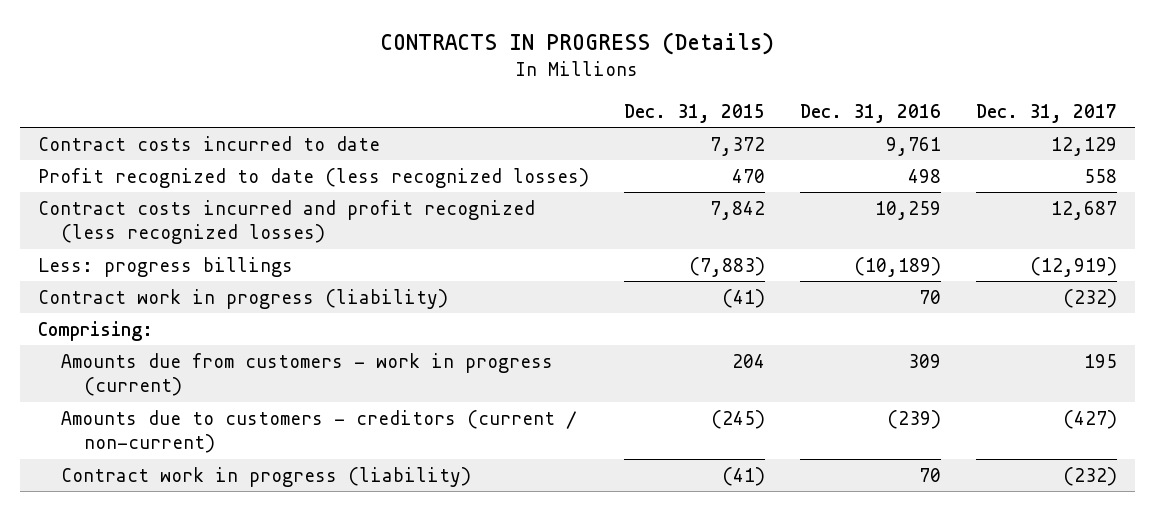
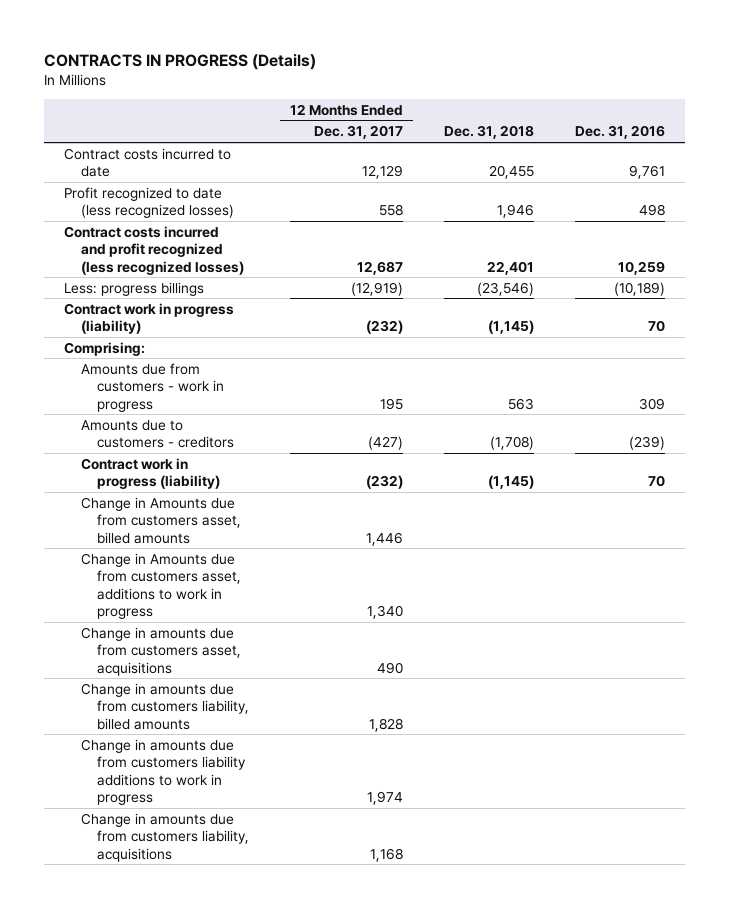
- | Dec. 31, 2015 | Dec. 31, 2016 | Dec. 31, 2017
+ | 12 Months Ended Dec. 31, 2017 | Dec. 31, 2018 | Dec. 31, 2016
- Amounts due from customers - work in progress (current) | 204 | 309 | 195
- Amounts due to customers - creditors (current / non-current) | (245) | (239) | (427)
+ Amounts due from customers - work in progress | 195 | 563 | 309
+ Amounts due to customers - creditors | (427) | (1,708) | (239)
+ Change in Amounts due from customers asset, billed amounts | 1,446 | |
+ Change in Amounts due from customers asset, additions to work in progress | 1,340 | |
+ Change in amounts due from customers asset, acquisitions | 490 | |
+ Change in amounts due from customers liability, billed amounts | 1,828 | |
+ Change in amounts due from customers liability additions to work in progress | 1,974 | |
+ Change in amounts due from customers liability, acquisitions | 1,168 | |

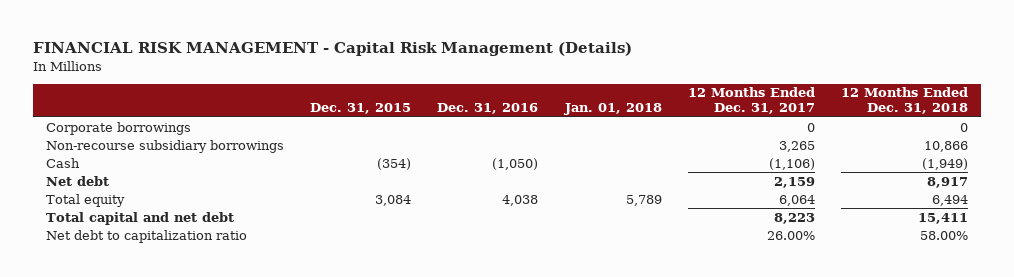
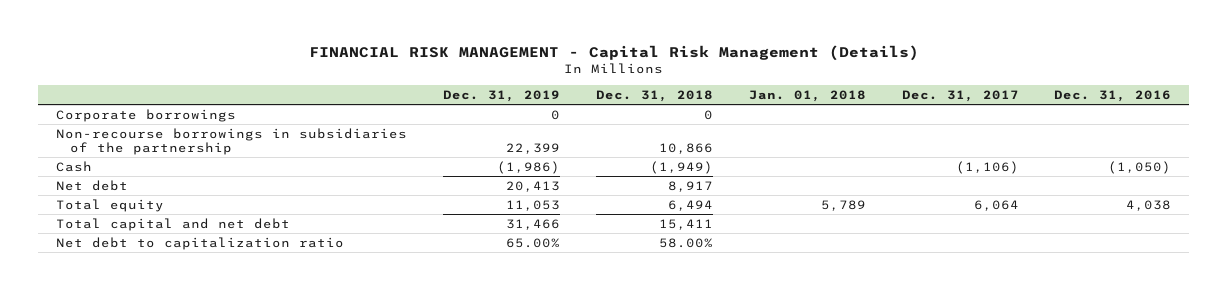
- | Dec. 31, 2015 | Dec. 31, 2016 | Jan. 01, 2018 | 12 Months Ended Dec. 31, 2017 | 12 Months Ended Dec. 31, 2018
+ | Dec. 31, 2019 | Dec. 31, 2018 | Jan. 01, 2018 | Dec. 31, 2017 | Dec. 31, 2016
- Non-recourse subsidiary borrowings | | | | 3,265 | 10,866
+ Non-recourse borrowings in subsidiaries of the partnership | 22,399 | 10,866 | | |

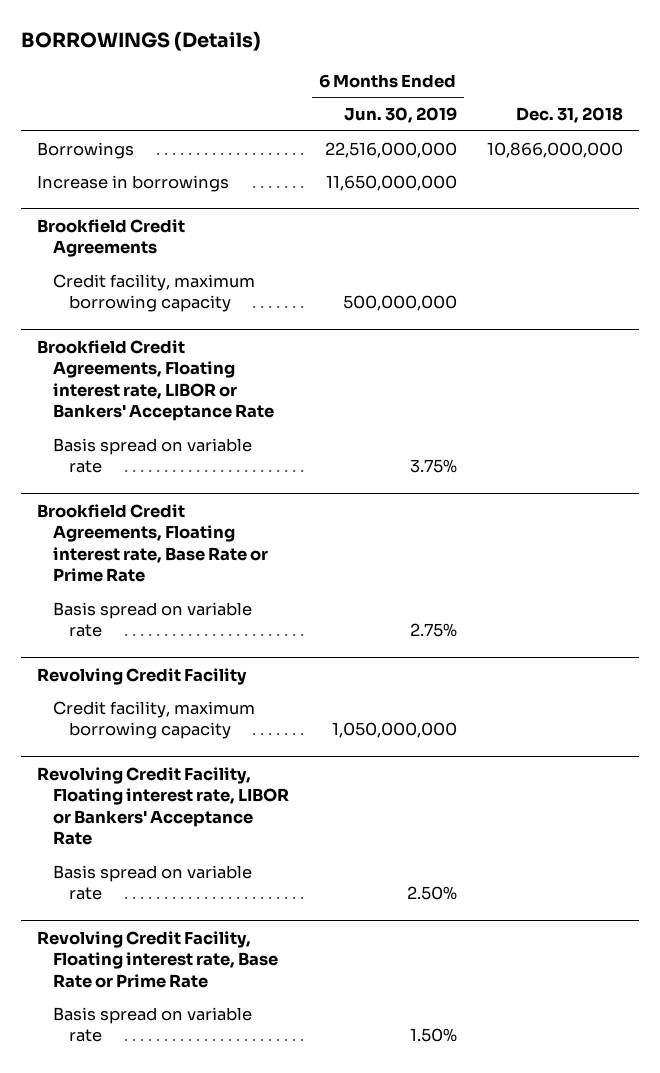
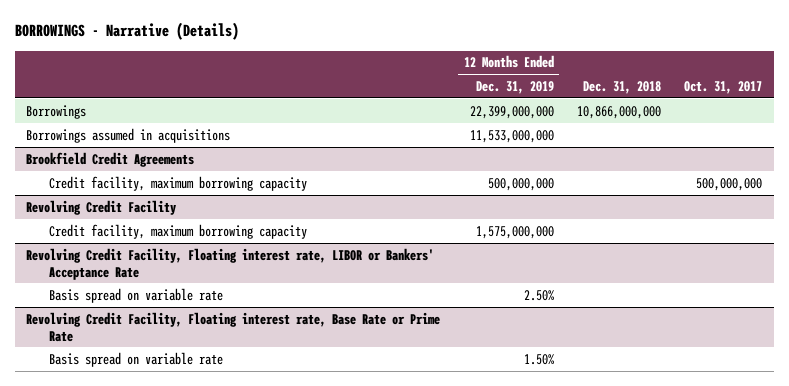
- BORROWINGS (Details)
+ BORROWINGS - Narrative (Details)
- | 6 Months Ended Jun. 30, 2019 | Dec. 31, 2018
+ | 12 Months Ended Dec. 31, 2019 | Dec. 31, 2018 | Oct. 31, 2017
- Increase in borrowings | 11,650,000,000 |
+ Borrowings assumed in acquisitions | 11,533,000,000 | |
- Brookfield Credit Agreements, Floating interest rate, LIBOR or Bankers' Acceptance Rate
- Basis spread on variable rate | 3.75% |
- Brookfield Credit Agreements, Floating interest rate, Base Rate or Prime Rate
- Basis spread on variable rate | 2.75% |

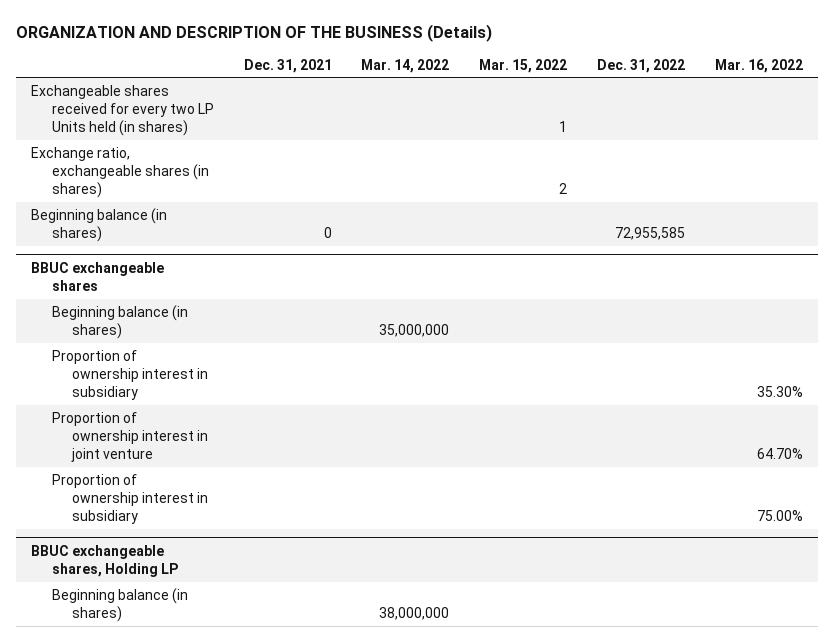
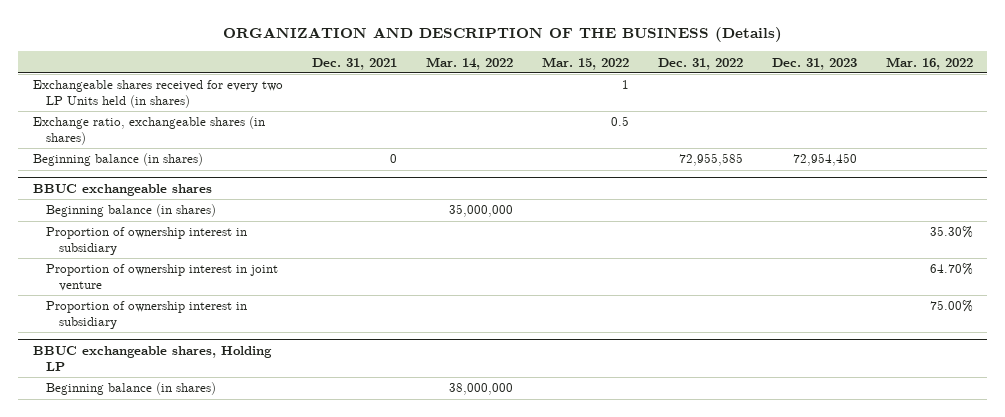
- | Dec. 31, 2021 | Mar. 14, 2022 | Mar. 15, 2022 | Dec. 31, 2022 | Mar. 16, 2022
+ | Dec. 31, 2021 | Mar. 14, 2022 | Mar. 15, 2022 | Dec. 31, 2022 | Dec. 31, 2023 | Mar. 16, 2022
- Exchange ratio, exchangeable shares (in shares) | | | 2 | |
+ Exchange ratio, exchangeable shares (in shares) | | | 0.5 | | |

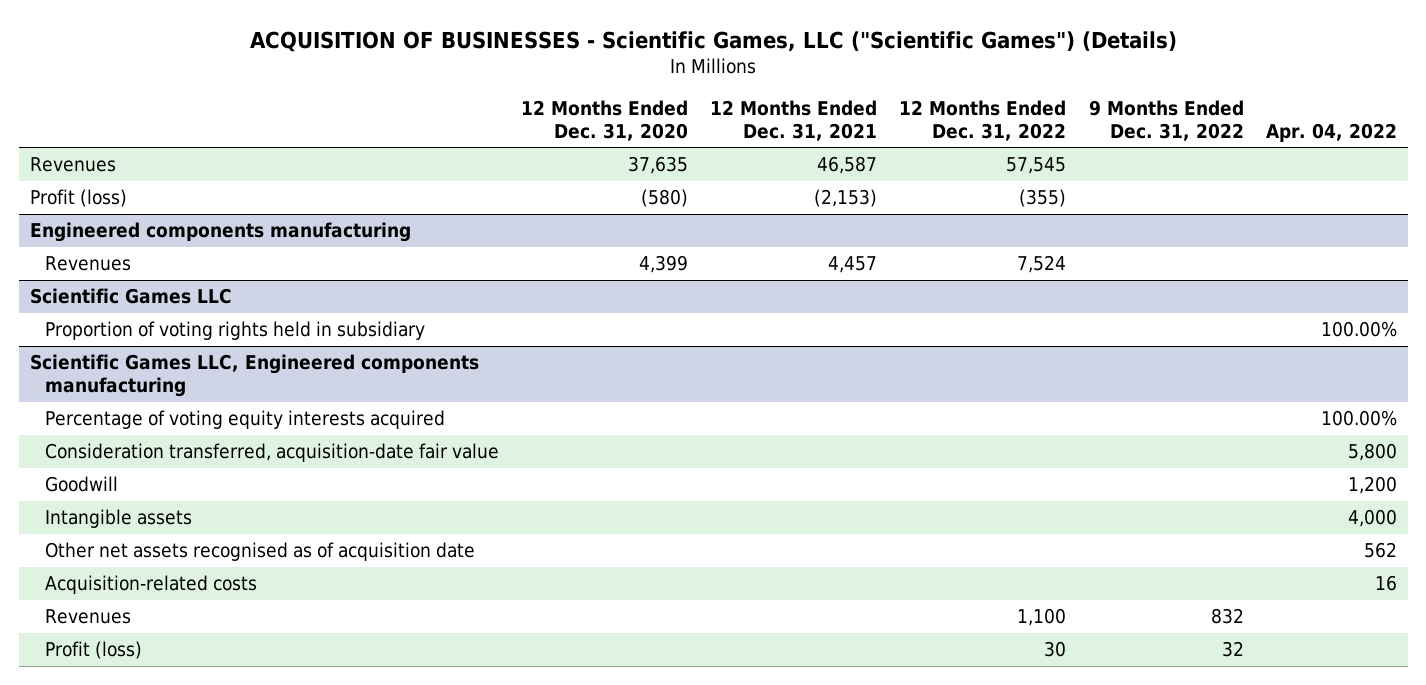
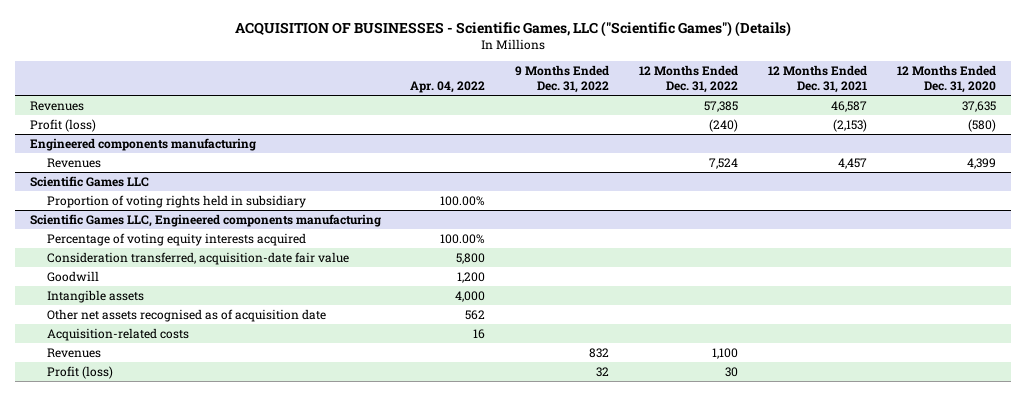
- | 12 Months Ended Dec. 31, 2020 | 12 Months Ended Dec. 31, 2021 | 12 Months Ended Dec. 31, 2022 | 9 Months Ended Dec. 31, 2022 | Apr. 04, 2022
+ | Apr. 04, 2022 | 9 Months Ended Dec. 31, 2022 | 12 Months Ended Dec. 31, 2022 | 12 Months Ended Dec. 31, 2021 | 12 Months Ended Dec. 31, 2020
- Revenues | 37,635 | 46,587 | 57,545 | |
- Profit (loss) | (580) | (2,153) | (355) | |
+ Revenues | | | 57,385 | 46,587 | 37,635
+ Profit (loss) | | | (240) | (2,153) | (580)

